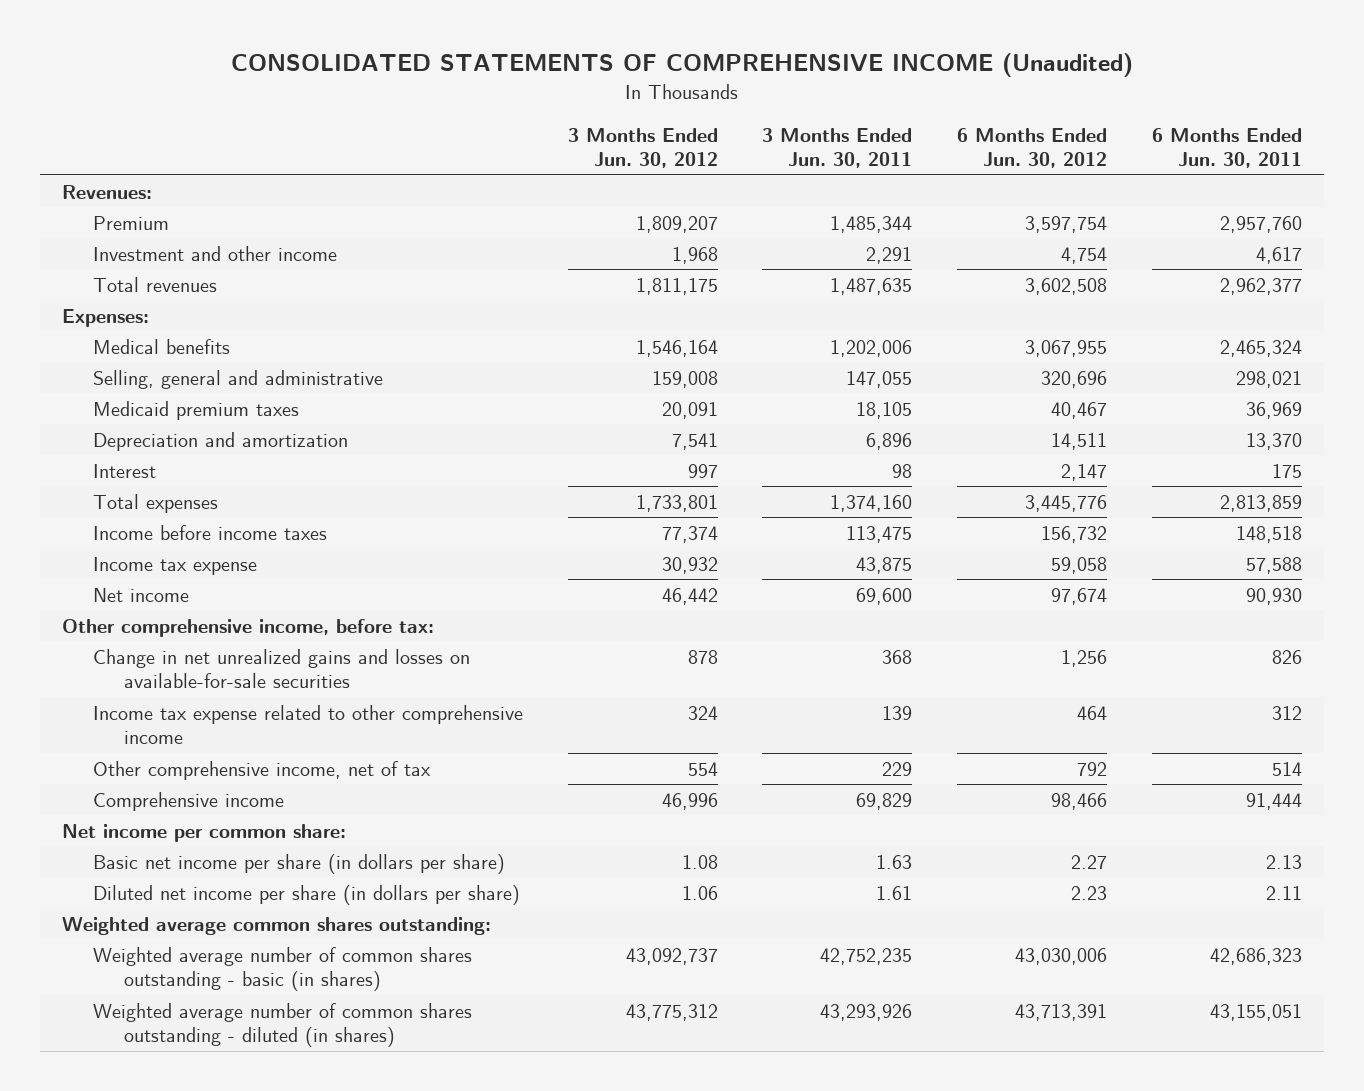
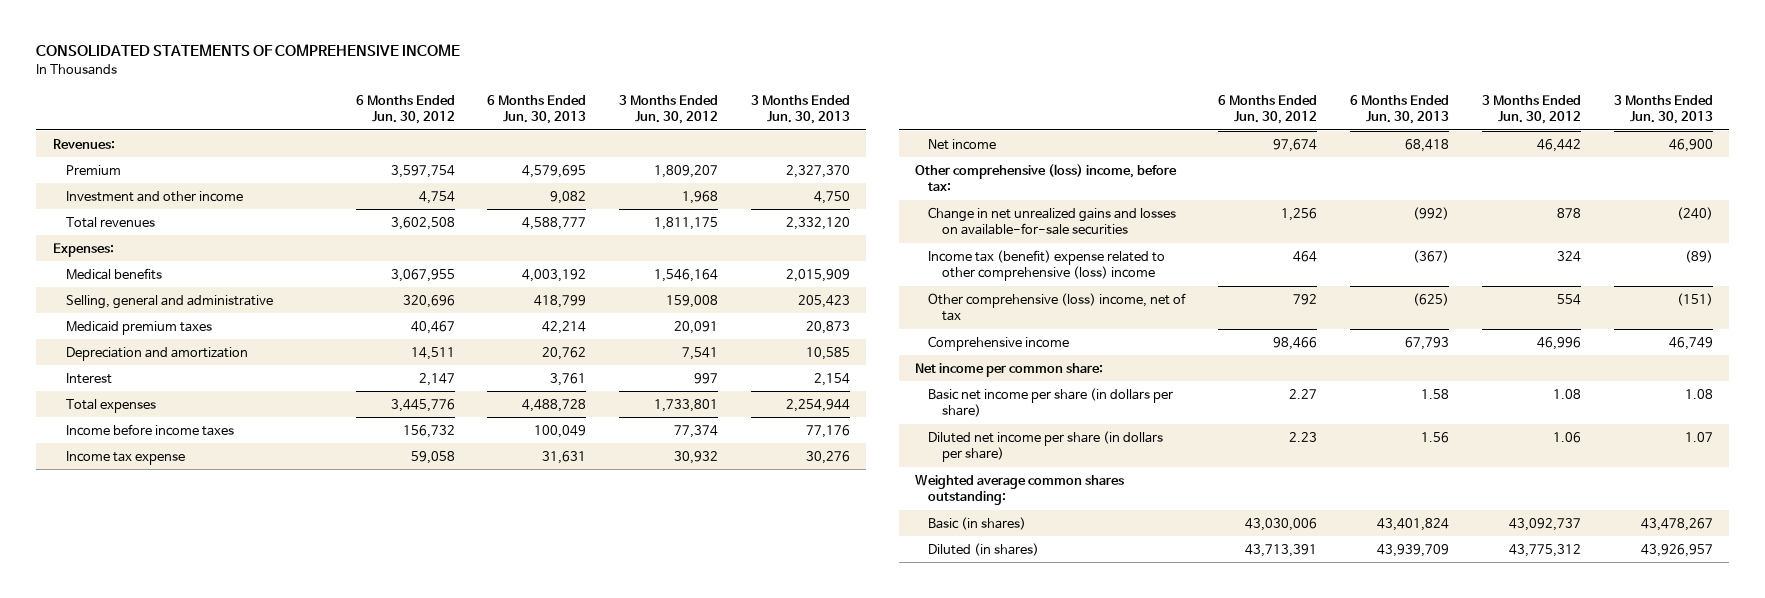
- CONSOLIDATED STATEMENTS OF COMPREHENSIVE INCOME (Unaudited)
+ CONSOLIDATED STATEMENTS OF COMPREHENSIVE INCOME
- | 3 Months Ended Jun. 30, 2012 | 3 Months Ended Jun. 30, 2011 | 6 Months Ended Jun. 30, 2012 | 6 Months Ended Jun. 30, 2011
+ | 6 Months Ended Jun. 30, 2012 | 6 Months Ended Jun. 30, 2013 | 3 Months Ended Jun. 30, 2012 | 3 Months Ended Jun. 30, 2013
- Other comprehensive income, before tax:
+ Other comprehensive (loss) income, before tax:
- Income tax expense related to other comprehensive income | 324 | 139 | 464 | 312
- Other comprehensive income, net of tax | 554 | 229 | 792 | 514
+ Income tax (benefit) expense related to other comprehensive (loss) income | 464 | (367) | 324 | (89)
+ Other comprehensive (loss) income, net of tax | 792 | (625) | 554 | (151)
- Weighted average number of common shares outstanding - basic (in shares) | 43,092,737 | 42,752,235 | 43,030,006 | 42,686,323
- Weighted average number of common shares outstanding - diluted (in shares) | 43,775,312 | 43,293,926 | 43,713,391 | 43,155,051
+ Basic (in shares) | 43,030,006 | 43,401,824 | 43,092,737 | 43,478,267
+ Diluted (in shares) | 43,713,391 | 43,939,709 | 43,775,312 | 43,926,957

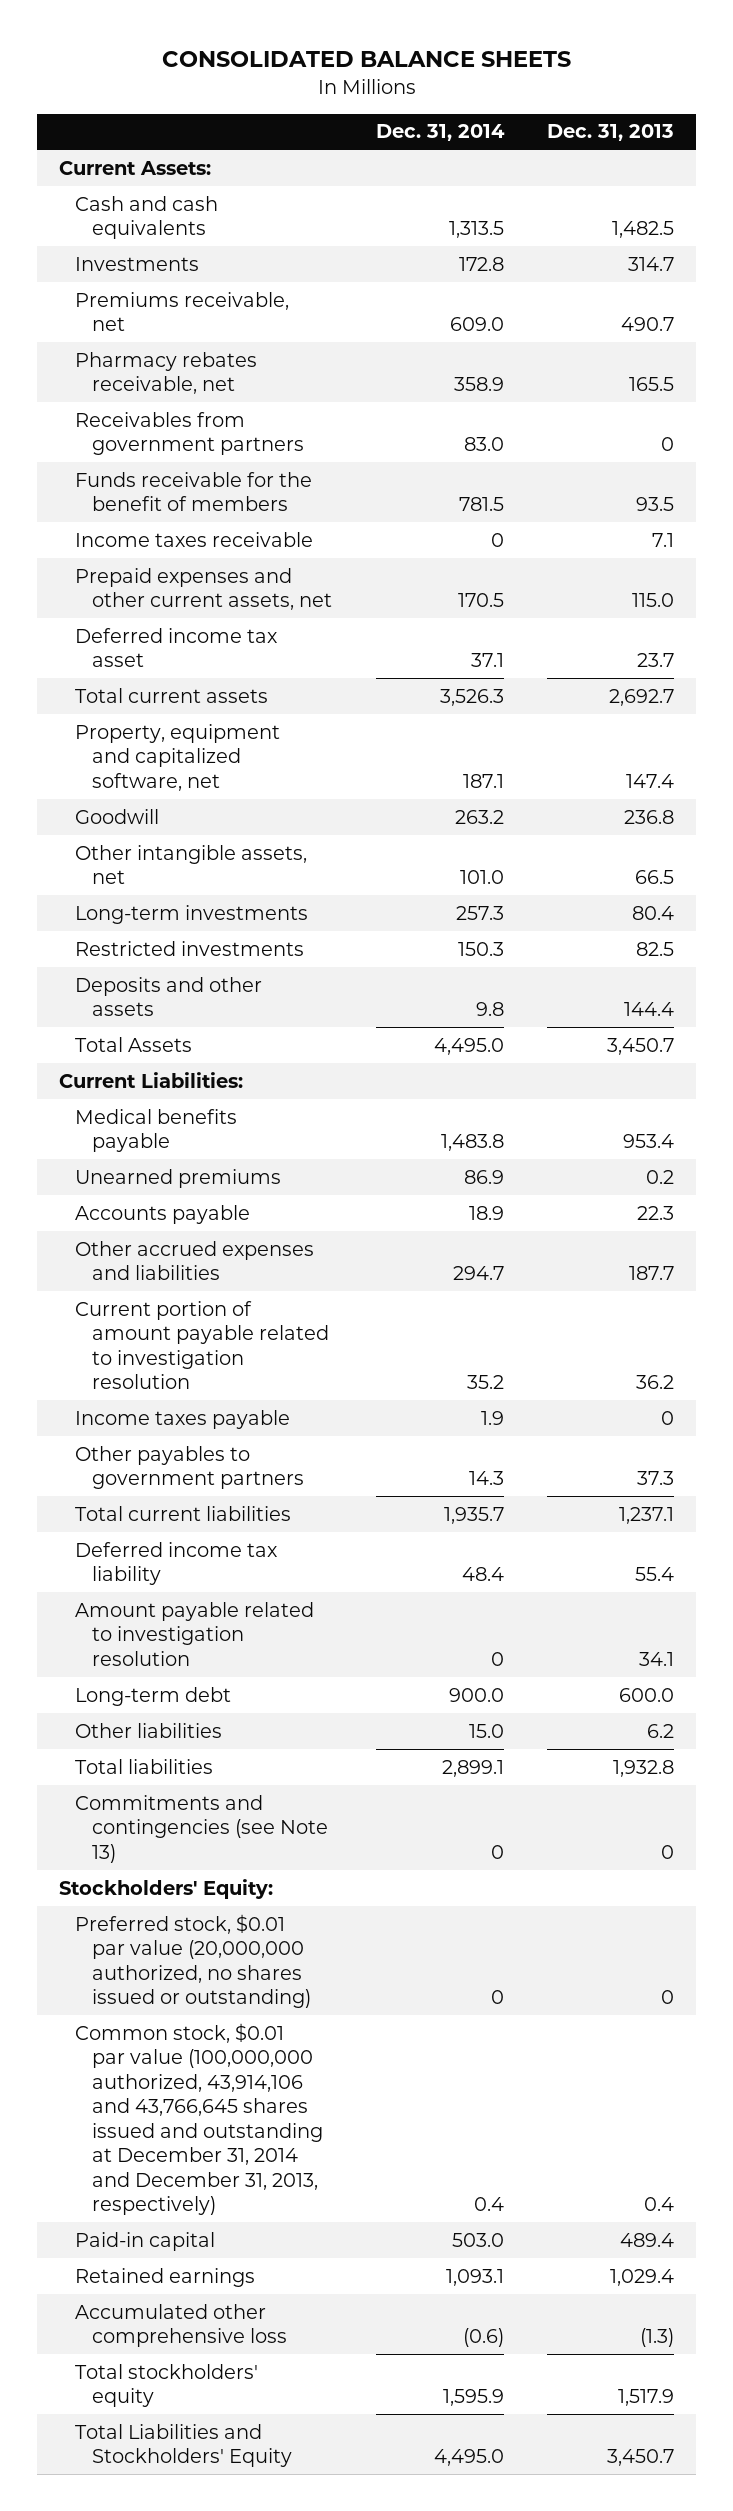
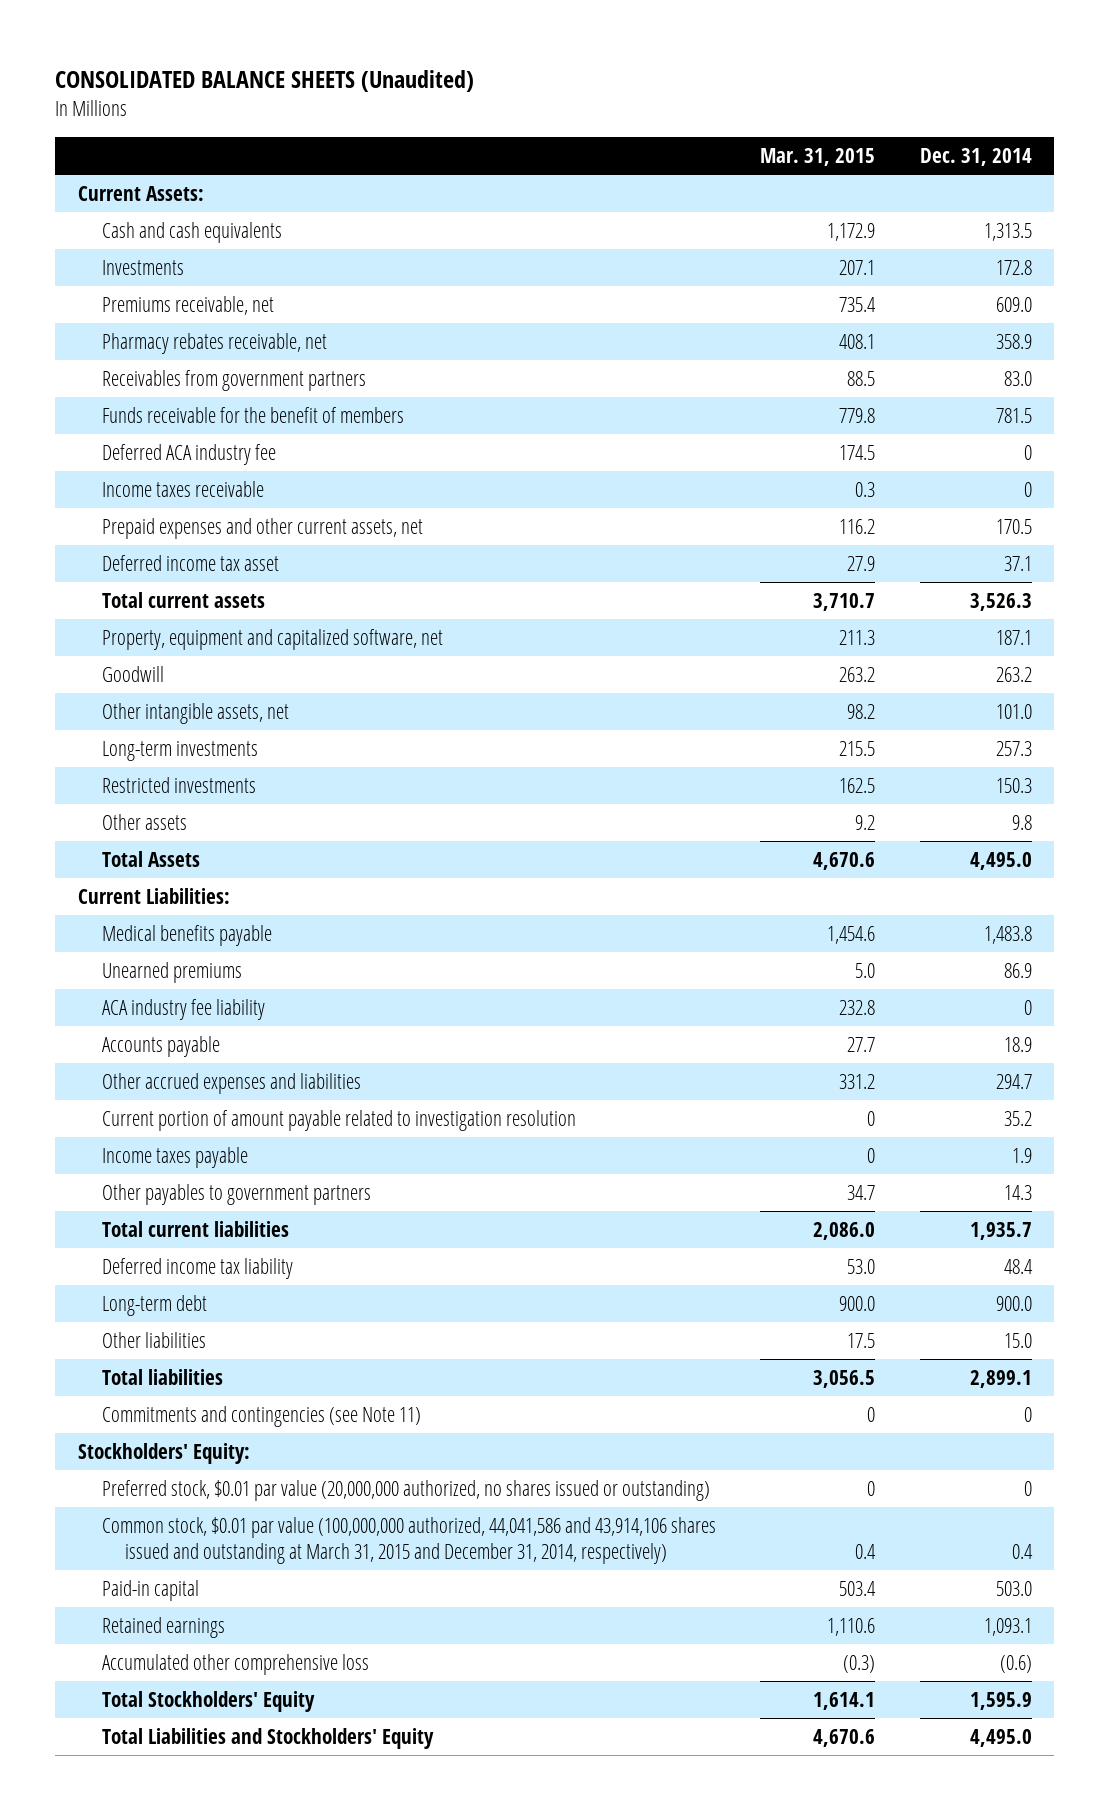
- CONSOLIDATED BALANCE SHEETS
+ CONSOLIDATED BALANCE SHEETS (Unaudited)
- | Dec. 31, 2014 | Dec. 31, 2013
+ | Mar. 31, 2015 | Dec. 31, 2014
+ Deferred ACA industry fee | 174.5 | 0
- Deposits and other assets | 9.8 | 144.4
+ Other assets | 9.2 | 9.8
+ ACA industry fee liability | 232.8 | 0
- Amount payable related to investigation resolution | 0 | 34.1
- Commitments and contingencies (see Note 13) | 0 | 0
+ Commitments and contingencies (see Note 11) | 0 | 0
- Common stock, $0.01 par value (100,000,000 authorized, 43,914,106 and 43,766,645 shares issued and outstanding at December 31, 2014 and December 31, 2013, respectively) | 0.4 | 0.4
+ Common stock, $0.01 par value (100,000,000 authorized, 44,041,586 and 43,914,106 shares issued and outstanding at March 31, 2015 and December 31, 2014, respectively) | 0.4 | 0.4
- Total stockholders' equity | 1,595.9 | 1,517.9
+ Total Stockholders' Equity | 1,614.1 | 1,595.9

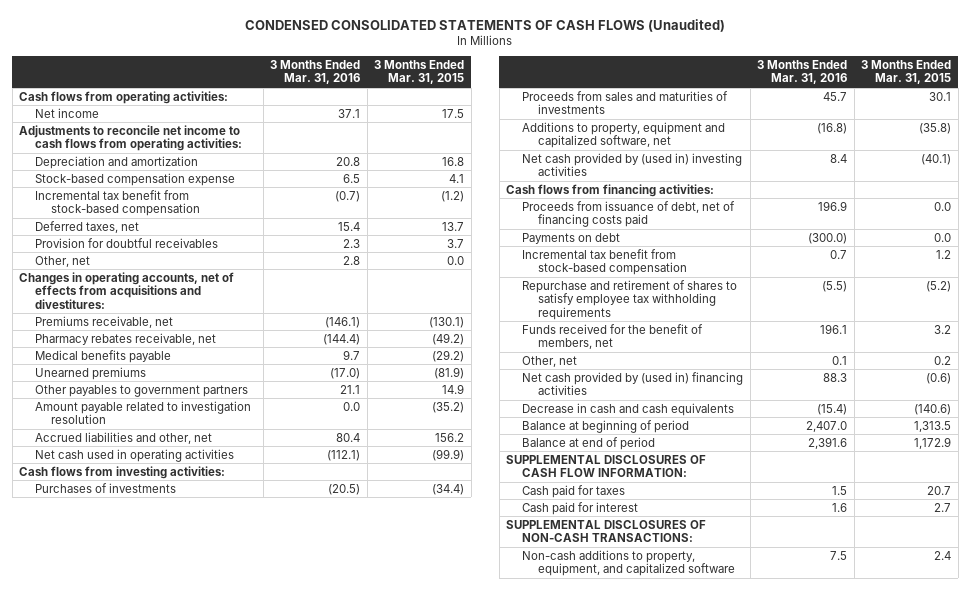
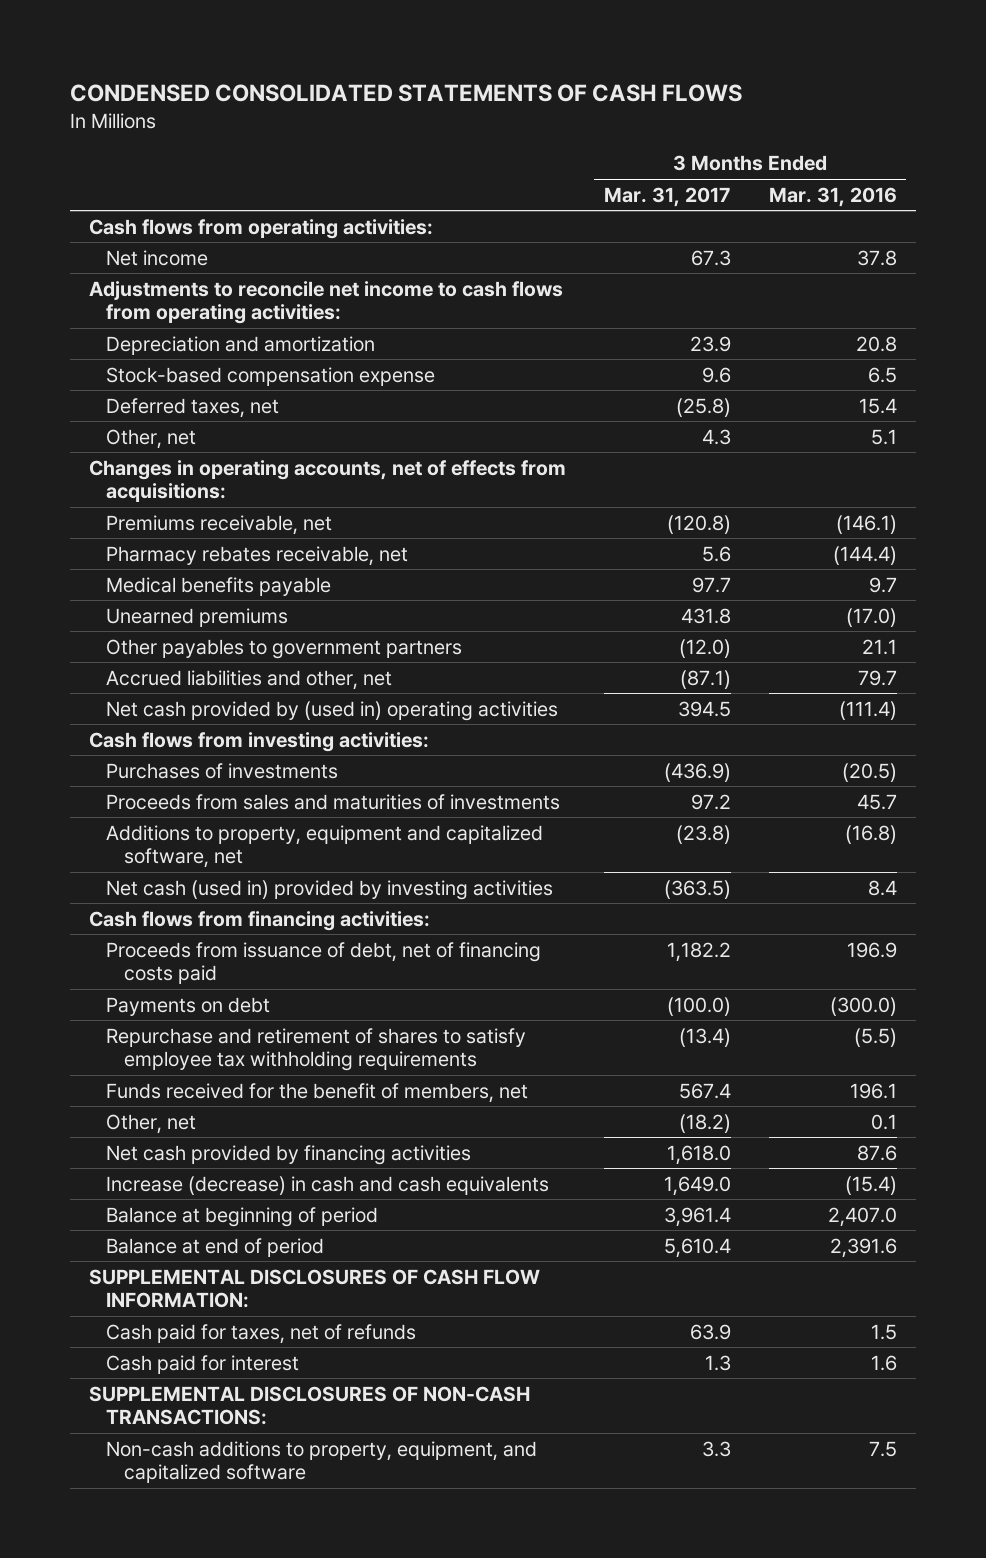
- CONDENSED CONSOLIDATED STATEMENTS OF CASH FLOWS (Unaudited)
+ CONDENSED CONSOLIDATED STATEMENTS OF CASH FLOWS
- | 3 Months Ended Mar. 31, 2016 | 3 Months Ended Mar. 31, 2015
+ | 3 Months Ended Mar. 31, 2017 | 3 Months Ended Mar. 31, 2016
- Net income | 37.1 | 17.5
+ Net income | 67.3 | 37.8
- Incremental tax benefit from stock-based compensation | (0.7) | (1.2)
- Provision for doubtful receivables | 2.3 | 3.7
- Other, net | 2.8 | 0.0
- Changes in operating accounts, net of effects from acquisitions and divestitures:
+ Other, net | 4.3 | 5.1
+ Changes in operating accounts, net of effects from acquisitions:
- Amount payable related to investigation resolution | 0.0 | (35.2)
- Accrued liabilities and other, net | 80.4 | 156.2
- Net cash used in operating activities | (112.1) | (99.9)
+ Accrued liabilities and other, net | (87.1) | 79.7
+ Net cash provided by (used in) operating activities | 394.5 | (111.4)
- Net cash provided by (used in) investing activities | 8.4 | (40.1)
+ Net cash (used in) provided by investing activities | (363.5) | 8.4
- Incremental tax benefit from stock-based compensation | 0.7 | 1.2
- Net cash provided by (used in) financing activities | 88.3 | (0.6)
- Decrease in cash and cash equivalents | (15.4) | (140.6)
+ Net cash provided by financing activities | 1,618.0 | 87.6
+ Increase (decrease) in cash and cash equivalents | 1,649.0 | (15.4)
- Cash paid for taxes | 1.5 | 20.7
+ Cash paid for taxes, net of refunds | 63.9 | 1.5

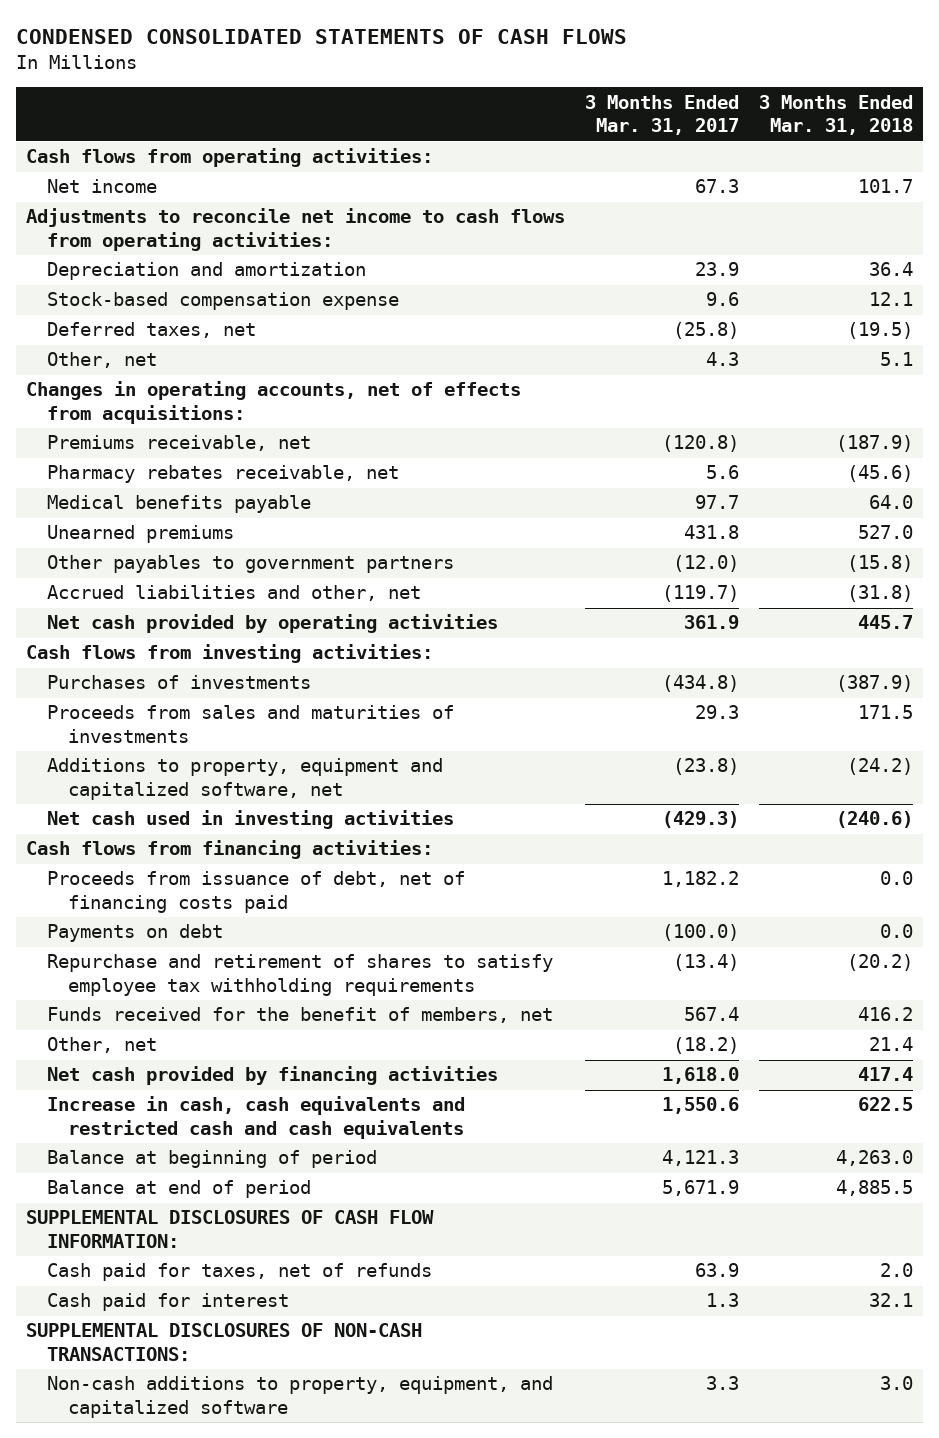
- | 3 Months Ended Mar. 31, 2017 | 3 Months Ended Mar. 31, 2016
+ | 3 Months Ended Mar. 31, 2017 | 3 Months Ended Mar. 31, 2018
- Accrued liabilities and other, net | (87.1) | 79.7
- Net cash provided by (used in) operating activities | 394.5 | (111.4)
+ Accrued liabilities and other, net | (119.7) | (31.8)
+ Net cash provided by operating activities | 361.9 | 445.7
- Purchases of investments | (436.9) | (20.5)
- Proceeds from sales and maturities of investments | 97.2 | 45.7
+ Purchases of investments | (434.8) | (387.9)
+ Proceeds from sales and maturities of investments | 29.3 | 171.5
- Net cash (used in) provided by investing activities | (363.5) | 8.4
+ Net cash used in investing activities | (429.3) | (240.6)
- Increase (decrease) in cash and cash equivalents | 1,649.0 | (15.4)
- Balance at beginning of period | 3,961.4 | 2,407.0
- Balance at end of period | 5,610.4 | 2,391.6
+ Increase in cash, cash equivalents and restricted cash and cash equivalents | 1,550.6 | 622.5
+ Balance at beginning of period | 4,121.3 | 4,263.0
+ Balance at end of period | 5,671.9 | 4,885.5

